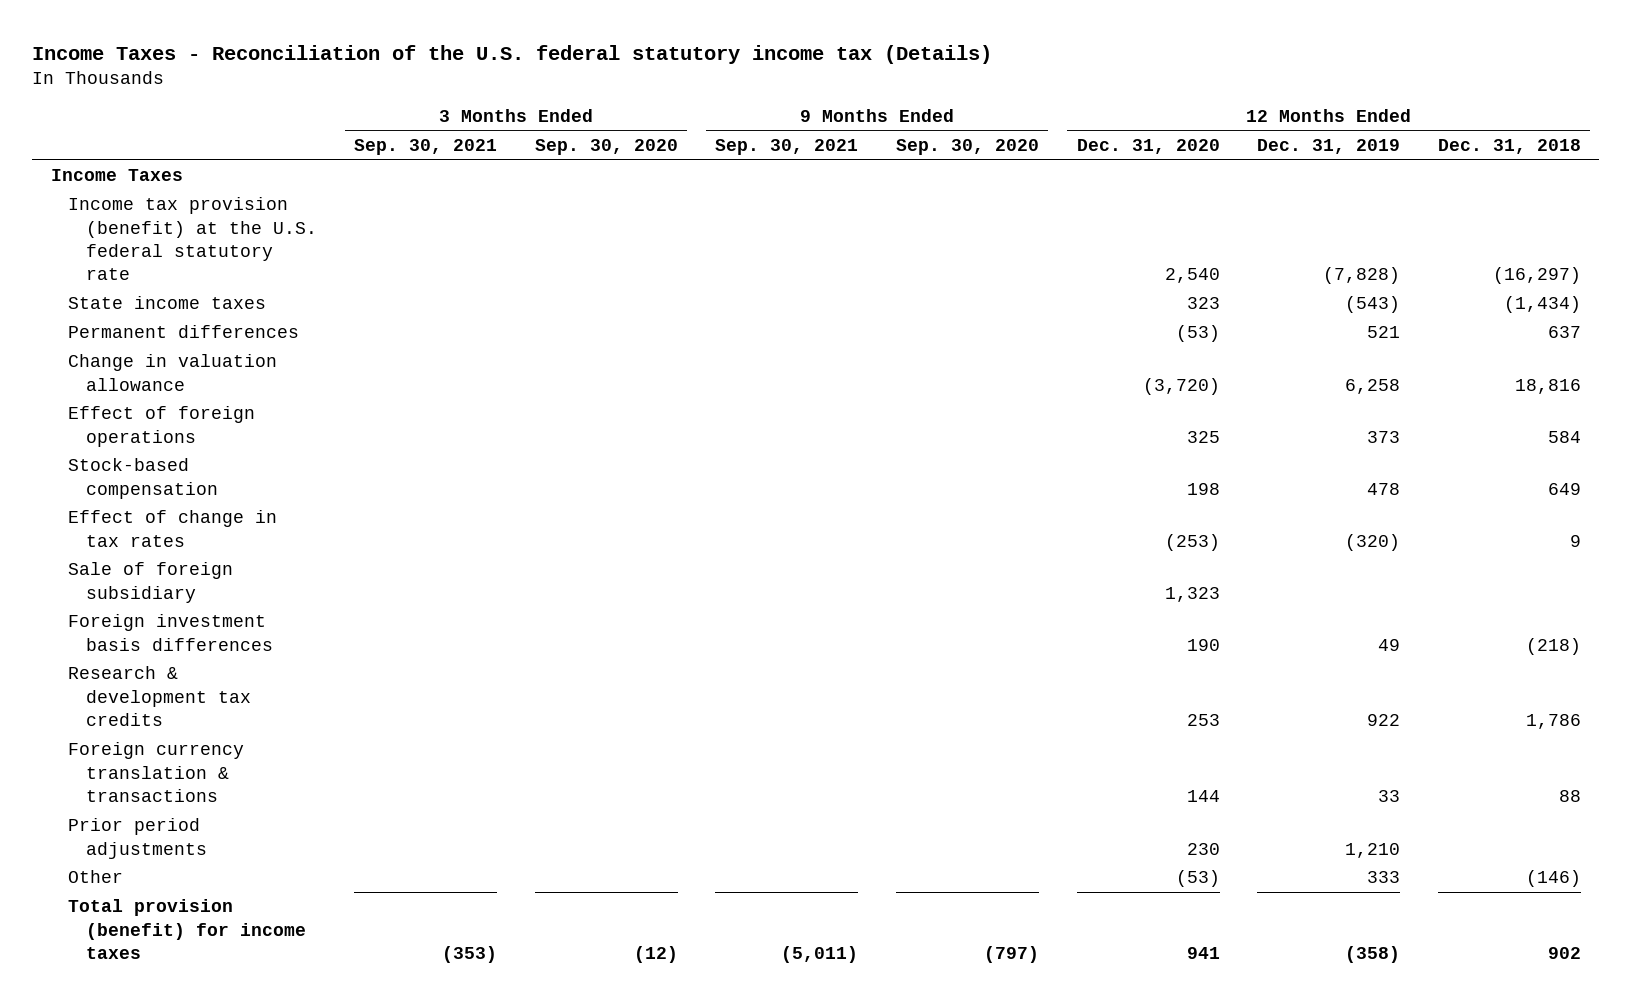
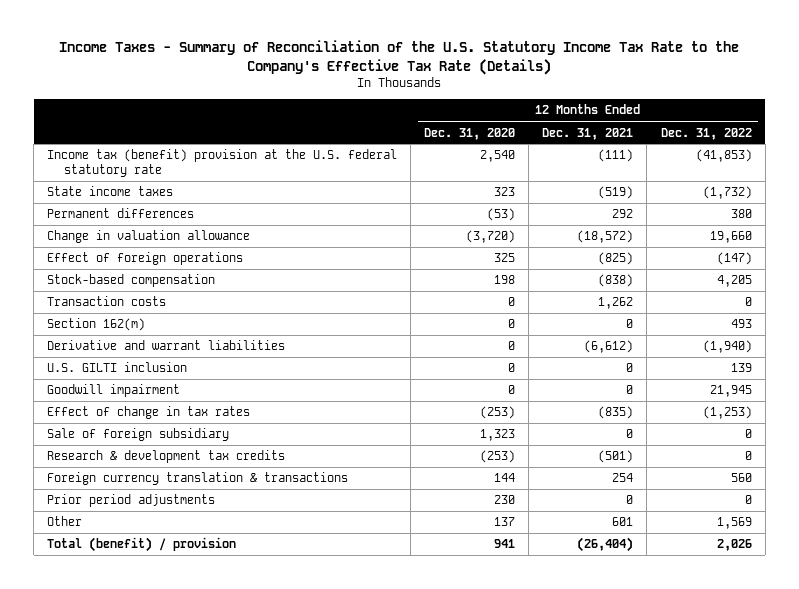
- Income Taxes - Reconciliation of the U.S. federal statutory income tax (Details)
+ Income Taxes - Summary of Reconciliation of the U.S. Statutory Income Tax Rate to the Company's Effective Tax Rate (Details)
- | 3 Months Ended Sep. 30, 2021 | 3 Months Ended Sep. 30, 2020 | 9 Months Ended Sep. 30, 2021 | 9 Months Ended Sep. 30, 2020 | 12 Months Ended Dec. 31, 2020 | 12 Months Ended Dec. 31, 2019 | 12 Months Ended Dec. 31, 2018
+ | 12 Months Ended Dec. 31, 2020 | 12 Months Ended Dec. 31, 2021 | 12 Months Ended Dec. 31, 2022
- Income Taxes
- Income tax provision (benefit) at the U.S. federal statutory rate | | | | | 2,540 | (7,828) | (16,297)
+ Income tax (benefit) provision at the U.S. federal statutory rate | 2,540 | (111) | (41,853)
+ Transaction costs | 0 | 1,262 | 0
+ Section 162(m) | 0 | 0 | 493
+ Derivative and warrant liabilities | 0 | (6,612) | (1,940)
+ U.S. GILTI inclusion | 0 | 0 | 139
+ Goodwill impairment | 0 | 0 | 21,945
- Foreign investment basis differences | | | | | 190 | 49 | (218)
- Research & development tax credits | | | | | 253 | 922 | 1,786
+ Research & development tax credits | (253) | (501) | 0
- Other | | | | | (53) | 333 | (146)
- Total provision (benefit) for income taxes | (353) | (12) | (5,011) | (797) | 941 | (358) | 902
+ Other | 137 | 601 | 1,569
+ Total (benefit) / provision | 941 | (26,404) | 2,026

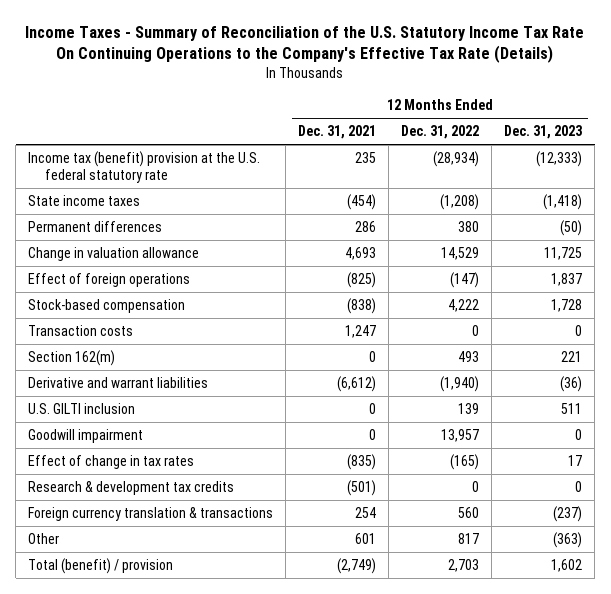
- Income Taxes - Summary of Reconciliation of the U.S. Statutory Income Tax Rate to the Company's Effective Tax Rate (Details)
+ Income Taxes - Summary of Reconciliation of the U.S. Statutory Income Tax Rate On Continuing Operations to the Company's Effective Tax Rate (Details)
- | 12 Months Ended Dec. 31, 2020 | 12 Months Ended Dec. 31, 2021 | 12 Months Ended Dec. 31, 2022
+ | 12 Months Ended Dec. 31, 2021 | 12 Months Ended Dec. 31, 2022 | 12 Months Ended Dec. 31, 2023
- Income tax (benefit) provision at the U.S. federal statutory rate | 2,540 | (111) | (41,853)
- State income taxes | 323 | (519) | (1,732)
- Permanent differences | (53) | 292 | 380
- Change in valuation allowance | (3,720) | (18,572) | 19,660
+ Income tax (benefit) provision at the U.S. federal statutory rate | 235 | (28,934) | (12,333)
+ State income taxes | (454) | (1,208) | (1,418)
+ Permanent differences | 286 | 380 | (50)
+ Change in valuation allowance | 4,693 | 14,529 | 11,725
- Stock-based compensation | 198 | (838) | 4,205
- Transaction costs | 0 | 1,262 | 0
+ Stock-based compensation | (838) | 4,222 | 1,728
+ Transaction costs | 1,247 | 0 | 0
- Goodwill impairment | 0 | 0 | 21,945
- Effect of change in tax rates | (253) | (835) | (1,253)
- Sale of foreign subsidiary | 1,323 | 0 | 0
+ Goodwill impairment | 0 | 13,957 | 0
+ Effect of change in tax rates | (835) | (165) | 17
- Prior period adjustments | 230 | 0 | 0
- Other | 137 | 601 | 1,569
- Total (benefit) / provision | 941 | (26,404) | 2,026
+ Other | 601 | 817 | (363)
+ Total (benefit) / provision | (2,749) | 2,703 | 1,602

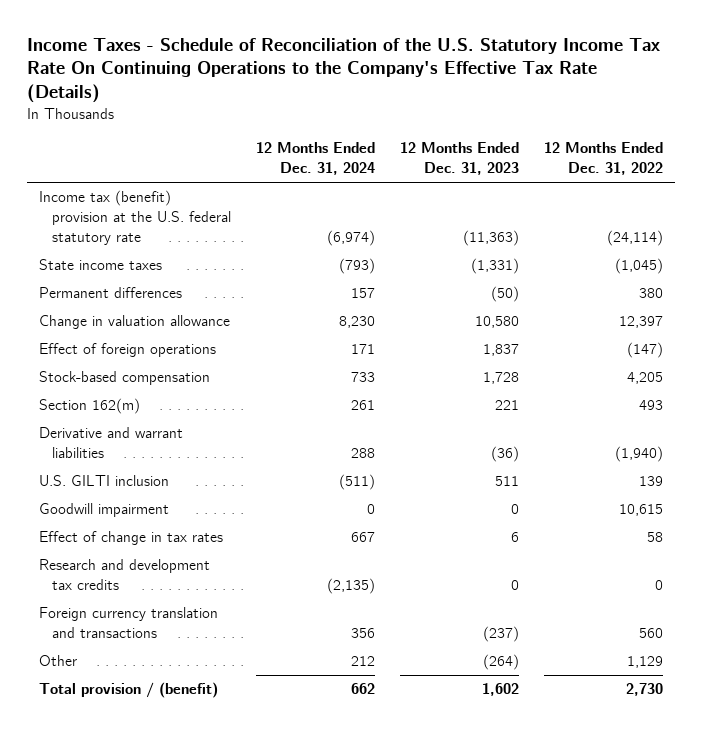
- Income Taxes - Summary of Reconciliation of the U.S. Statutory Income Tax Rate On Continuing Operations to the Company's Effective Tax Rate (Details)
+ Income Taxes - Schedule of Reconciliation of the U.S. Statutory Income Tax Rate On Continuing Operations to the Company's Effective Tax Rate (Details)
- | 12 Months Ended Dec. 31, 2021 | 12 Months Ended Dec. 31, 2022 | 12 Months Ended Dec. 31, 2023
+ | 12 Months Ended Dec. 31, 2024 | 12 Months Ended Dec. 31, 2023 | 12 Months Ended Dec. 31, 2022
- Income tax (benefit) provision at the U.S. federal statutory rate | 235 | (28,934) | (12,333)
- State income taxes | (454) | (1,208) | (1,418)
+ Income tax (benefit) provision at the U.S. federal statutory rate | (6,974) | (11,363) | (24,114)
+ State income taxes | (793) | (1,331) | (1,045)
- Change in valuation allowance | 4,693 | 14,529 | 11,725
+ Change in valuation allowance | 8,230 | 10,580 | 12,397
- Stock-based compensation | (838) | 4,222 | 1,728
- Transaction costs | 1,247 | 0 | 0
+ Stock-based compensation | 733 | 1,728 | 4,205
- Goodwill impairment | 0 | 13,957 | 0
- Effect of change in tax rates | (835) | (165) | 17
- Research & development tax credits | (501) | 0 | 0
- Foreign currency translation & transactions | 254 | 560 | (237)
- Other | 601 | 817 | (363)
- Total (benefit) / provision | (2,749) | 2,703 | 1,602
+ Goodwill impairment | 0 | 0 | 10,615
+ Effect of change in tax rates | 667 | 6 | 58
+ Research and development tax credits | (2,135) | 0 | 0
+ Foreign currency translation and transactions | 356 | (237) | 560
+ Other | 212 | (264) | 1,129
+ Total provision / (benefit) | 662 | 1,602 | 2,730

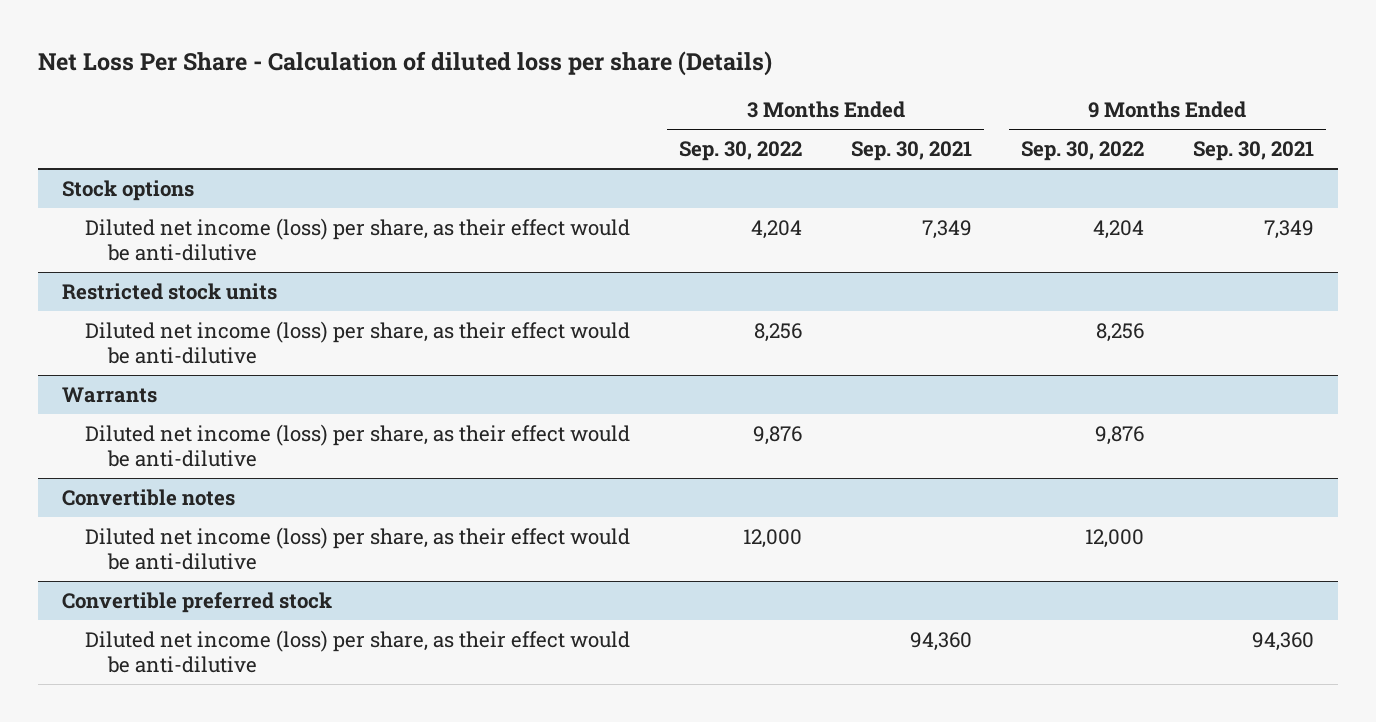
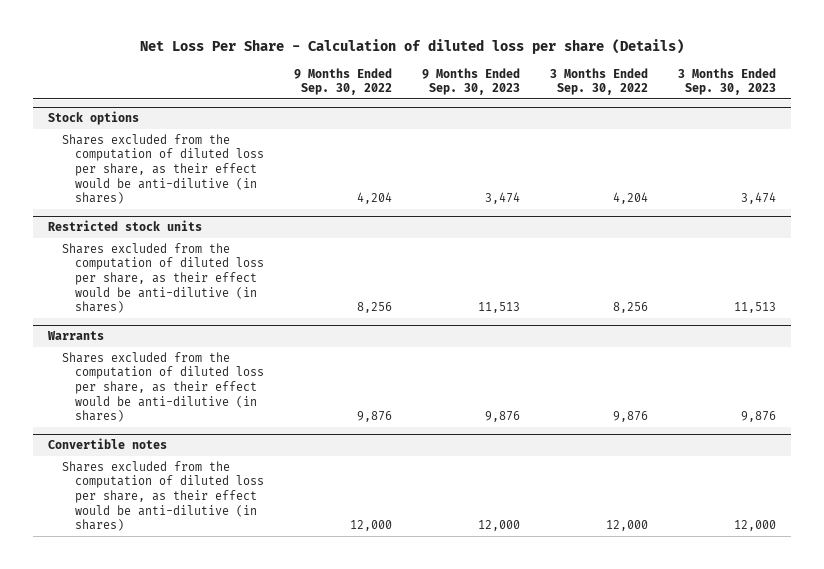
- | 3 Months Ended Sep. 30, 2022 | 3 Months Ended Sep. 30, 2021 | 9 Months Ended Sep. 30, 2022 | 9 Months Ended Sep. 30, 2021
+ | 9 Months Ended Sep. 30, 2022 | 9 Months Ended Sep. 30, 2023 | 3 Months Ended Sep. 30, 2022 | 3 Months Ended Sep. 30, 2023
@ Stock options
- Diluted net income (loss) per share, as their effect would be anti-dilutive | 4,204 | 7,349 | 4,204 | 7,349
+ Shares excluded from the computation of diluted loss per share, as their effect would be anti-dilutive (in shares) | 4,204 | 3,474 | 4,204 | 3,474
@ Restricted stock units
- Diluted net income (loss) per share, as their effect would be anti-dilutive | 8,256 | | 8,256 |
+ Shares excluded from the computation of diluted loss per share, as their effect would be anti-dilutive (in shares) | 8,256 | 11,513 | 8,256 | 11,513
@ Warrants
- Diluted net income (loss) per share, as their effect would be anti-dilutive | 9,876 | | 9,876 |
+ Shares excluded from the computation of diluted loss per share, as their effect would be anti-dilutive (in shares) | 9,876 | 9,876 | 9,876 | 9,876
@ Convertible notes
- Diluted net income (loss) per share, as their effect would be anti-dilutive | 12,000 | | 12,000 |
- Convertible preferred stock
- Diluted net income (loss) per share, as their effect would be anti-dilutive | | 94,360 | | 94,360
@ Convertible notes
+ Shares excluded from the computation of diluted loss per share, as their effect would be anti-dilutive (in shares) | 12,000 | 12,000 | 12,000 | 12,000

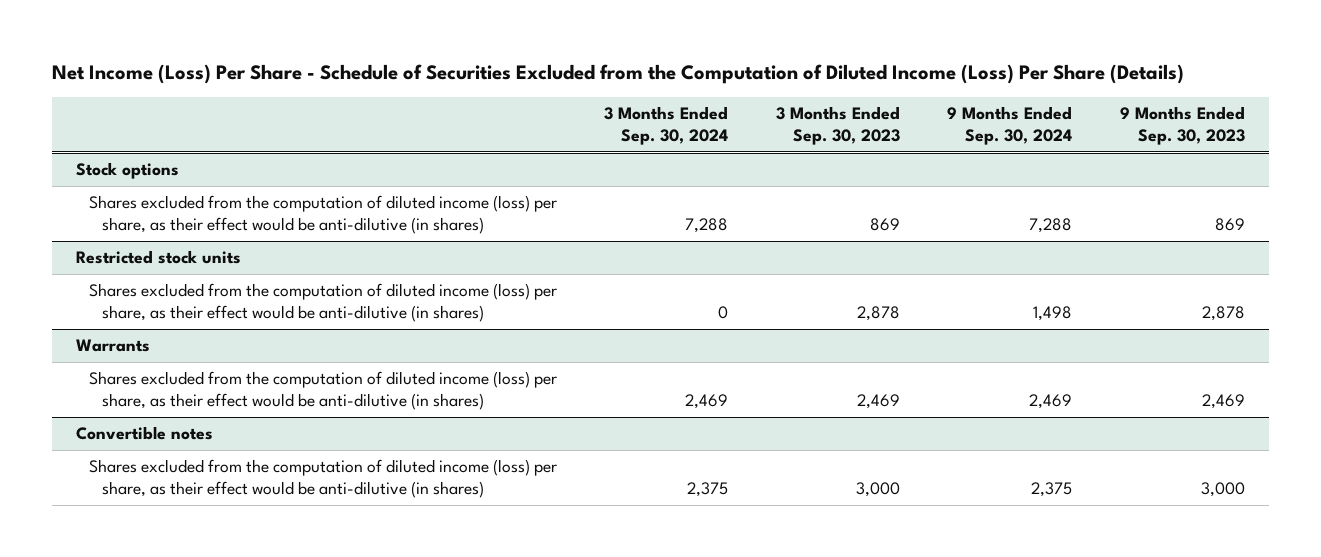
- Net Loss Per Share - Calculation of diluted loss per share (Details)
+ Net Income (Loss) Per Share - Schedule of Securities Excluded from the Computation of Diluted Income (Loss) Per Share (Details)
- | 9 Months Ended Sep. 30, 2022 | 9 Months Ended Sep. 30, 2023 | 3 Months Ended Sep. 30, 2022 | 3 Months Ended Sep. 30, 2023
+ | 3 Months Ended Sep. 30, 2024 | 3 Months Ended Sep. 30, 2023 | 9 Months Ended Sep. 30, 2024 | 9 Months Ended Sep. 30, 2023
@ Stock options
- Shares excluded from the computation of diluted loss per share, as their effect would be anti-dilutive (in shares) | 4,204 | 3,474 | 4,204 | 3,474
+ Shares excluded from the computation of diluted income (loss) per share, as their effect would be anti-dilutive (in shares) | 7,288 | 869 | 7,288 | 869
@ Restricted stock units
- Shares excluded from the computation of diluted loss per share, as their effect would be anti-dilutive (in shares) | 8,256 | 11,513 | 8,256 | 11,513
+ Shares excluded from the computation of diluted income (loss) per share, as their effect would be anti-dilutive (in shares) | 0 | 2,878 | 1,498 | 2,878
@ Warrants
- Shares excluded from the computation of diluted loss per share, as their effect would be anti-dilutive (in shares) | 9,876 | 9,876 | 9,876 | 9,876
+ Shares excluded from the computation of diluted income (loss) per share, as their effect would be anti-dilutive (in shares) | 2,469 | 2,469 | 2,469 | 2,469
@ Convertible notes
- Shares excluded from the computation of diluted loss per share, as their effect would be anti-dilutive (in shares) | 12,000 | 12,000 | 12,000 | 12,000
+ Shares excluded from the computation of diluted income (loss) per share, as their effect would be anti-dilutive (in shares) | 2,375 | 3,000 | 2,375 | 3,000

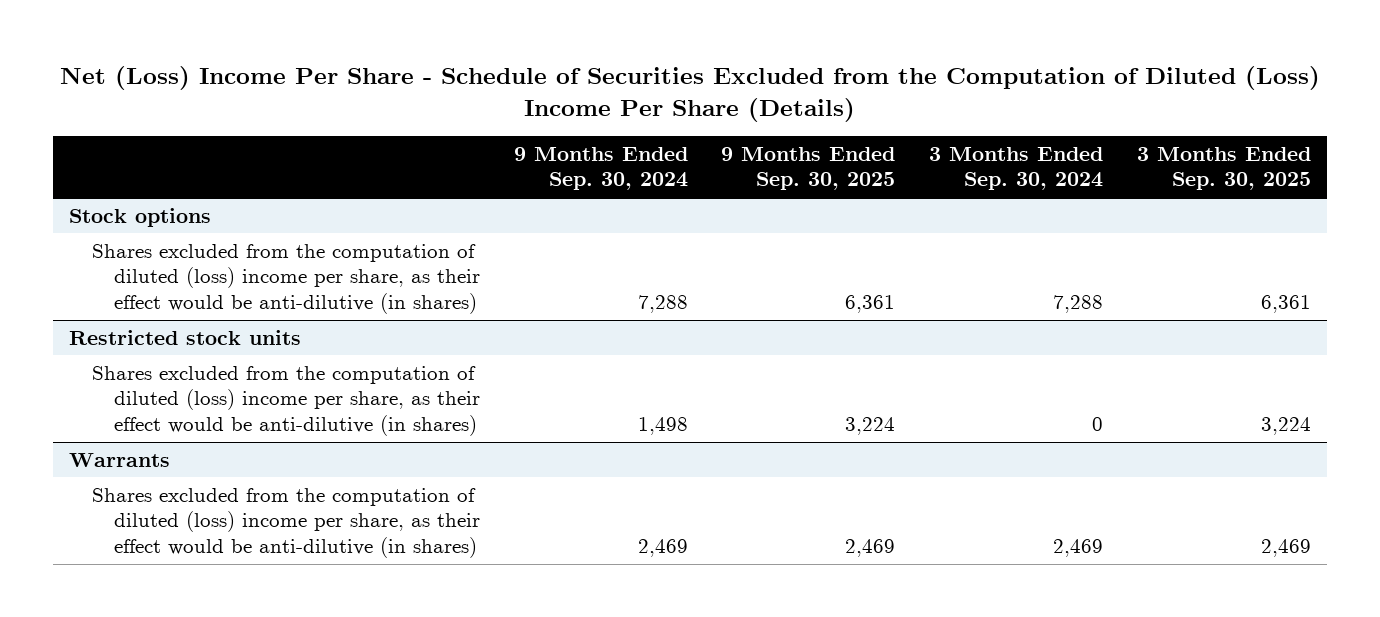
- Net Income (Loss) Per Share - Schedule of Securities Excluded from the Computation of Diluted Income (Loss) Per Share (Details)
+ Net (Loss) Income Per Share - Schedule of Securities Excluded from the Computation of Diluted (Loss) Income Per Share (Details)
- | 3 Months Ended Sep. 30, 2024 | 3 Months Ended Sep. 30, 2023 | 9 Months Ended Sep. 30, 2024 | 9 Months Ended Sep. 30, 2023
+ | 9 Months Ended Sep. 30, 2024 | 9 Months Ended Sep. 30, 2025 | 3 Months Ended Sep. 30, 2024 | 3 Months Ended Sep. 30, 2025
@ Stock options
- Shares excluded from the computation of diluted income (loss) per share, as their effect would be anti-dilutive (in shares) | 7,288 | 869 | 7,288 | 869
+ Shares excluded from the computation of diluted (loss) income per share, as their effect would be anti-dilutive (in shares) | 7,288 | 6,361 | 7,288 | 6,361
@ Restricted stock units
- Shares excluded from the computation of diluted income (loss) per share, as their effect would be anti-dilutive (in shares) | 0 | 2,878 | 1,498 | 2,878
+ Shares excluded from the computation of diluted (loss) income per share, as their effect would be anti-dilutive (in shares) | 1,498 | 3,224 | 0 | 3,224
@ Warrants
- Shares excluded from the computation of diluted income (loss) per share, as their effect would be anti-dilutive (in shares) | 2,469 | 2,469 | 2,469 | 2,469
- Convertible notes
- Shares excluded from the computation of diluted income (loss) per share, as their effect would be anti-dilutive (in shares) | 2,375 | 3,000 | 2,375 | 3,000
@ Warrants
+ Shares excluded from the computation of diluted (loss) income per share, as their effect would be anti-dilutive (in shares) | 2,469 | 2,469 | 2,469 | 2,469

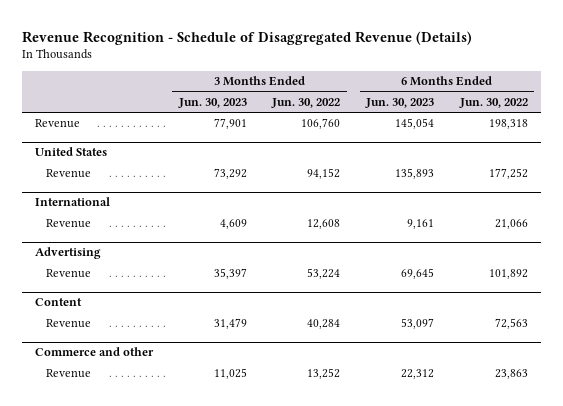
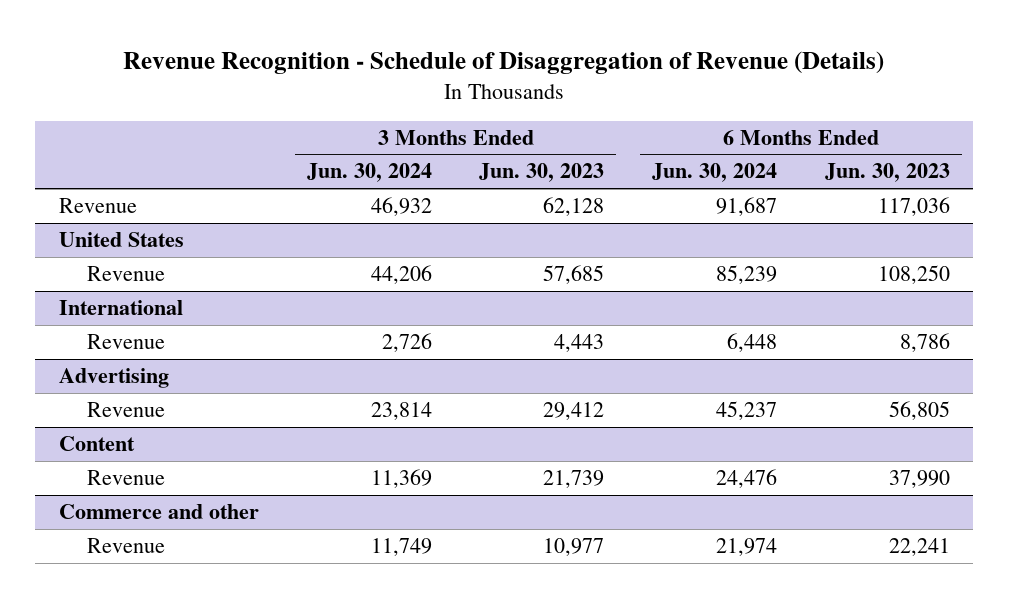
- Revenue Recognition - Schedule of Disaggregated Revenue (Details)
+ Revenue Recognition - Schedule of Disaggregation of Revenue (Details)
- | 3 Months Ended Jun. 30, 2023 | 3 Months Ended Jun. 30, 2022 | 6 Months Ended Jun. 30, 2023 | 6 Months Ended Jun. 30, 2022
+ | 3 Months Ended Jun. 30, 2024 | 3 Months Ended Jun. 30, 2023 | 6 Months Ended Jun. 30, 2024 | 6 Months Ended Jun. 30, 2023
- Revenue | 77,901 | 106,760 | 145,054 | 198,318
+ Revenue | 46,932 | 62,128 | 91,687 | 117,036
@ United States
- Revenue | 73,292 | 94,152 | 135,893 | 177,252
+ Revenue | 44,206 | 57,685 | 85,239 | 108,250
@ International
- Revenue | 4,609 | 12,608 | 9,161 | 21,066
+ Revenue | 2,726 | 4,443 | 6,448 | 8,786
@ Advertising
- Revenue | 35,397 | 53,224 | 69,645 | 101,892
+ Revenue | 23,814 | 29,412 | 45,237 | 56,805
@ Content
- Revenue | 31,479 | 40,284 | 53,097 | 72,563
+ Revenue | 11,369 | 21,739 | 24,476 | 37,990
@ Commerce and other
- Revenue | 11,025 | 13,252 | 22,312 | 23,863
+ Revenue | 11,749 | 10,977 | 21,974 | 22,241

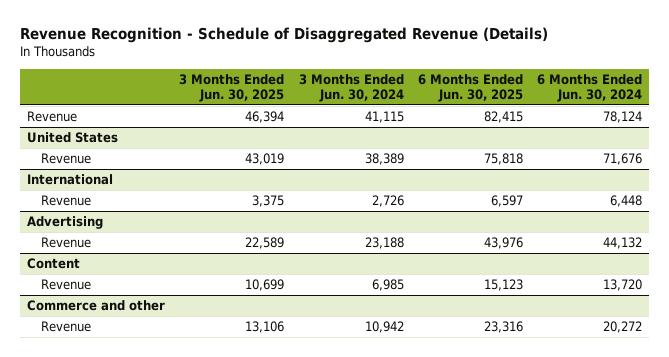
- Revenue Recognition - Schedule of Disaggregation of Revenue (Details)
+ Revenue Recognition - Schedule of Disaggregated Revenue (Details)
- | 3 Months Ended Jun. 30, 2024 | 3 Months Ended Jun. 30, 2023 | 6 Months Ended Jun. 30, 2024 | 6 Months Ended Jun. 30, 2023
+ | 3 Months Ended Jun. 30, 2025 | 3 Months Ended Jun. 30, 2024 | 6 Months Ended Jun. 30, 2025 | 6 Months Ended Jun. 30, 2024
- Revenue | 46,932 | 62,128 | 91,687 | 117,036
+ Revenue | 46,394 | 41,115 | 82,415 | 78,124
@ United States
- Revenue | 44,206 | 57,685 | 85,239 | 108,250
+ Revenue | 43,019 | 38,389 | 75,818 | 71,676
@ Advertising
- Revenue | 23,814 | 29,412 | 45,237 | 56,805
+ Revenue | 22,589 | 23,188 | 43,976 | 44,132
@ Content
- Revenue | 11,369 | 21,739 | 24,476 | 37,990
+ Revenue | 10,699 | 6,985 | 15,123 | 13,720
@ Commerce and other
- Revenue | 11,749 | 10,977 | 21,974 | 22,241
+ Revenue | 13,106 | 10,942 | 23,316 | 20,272

